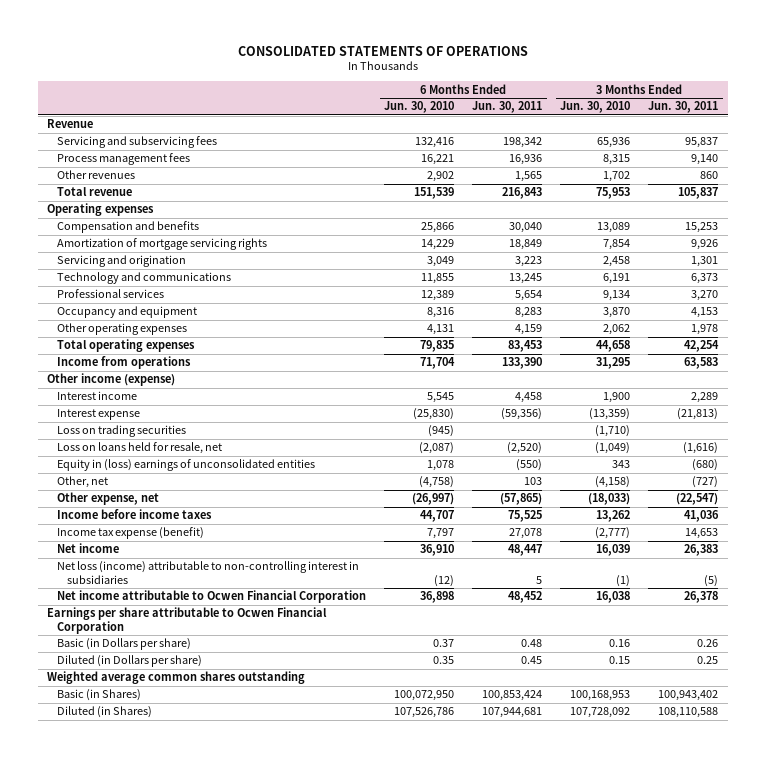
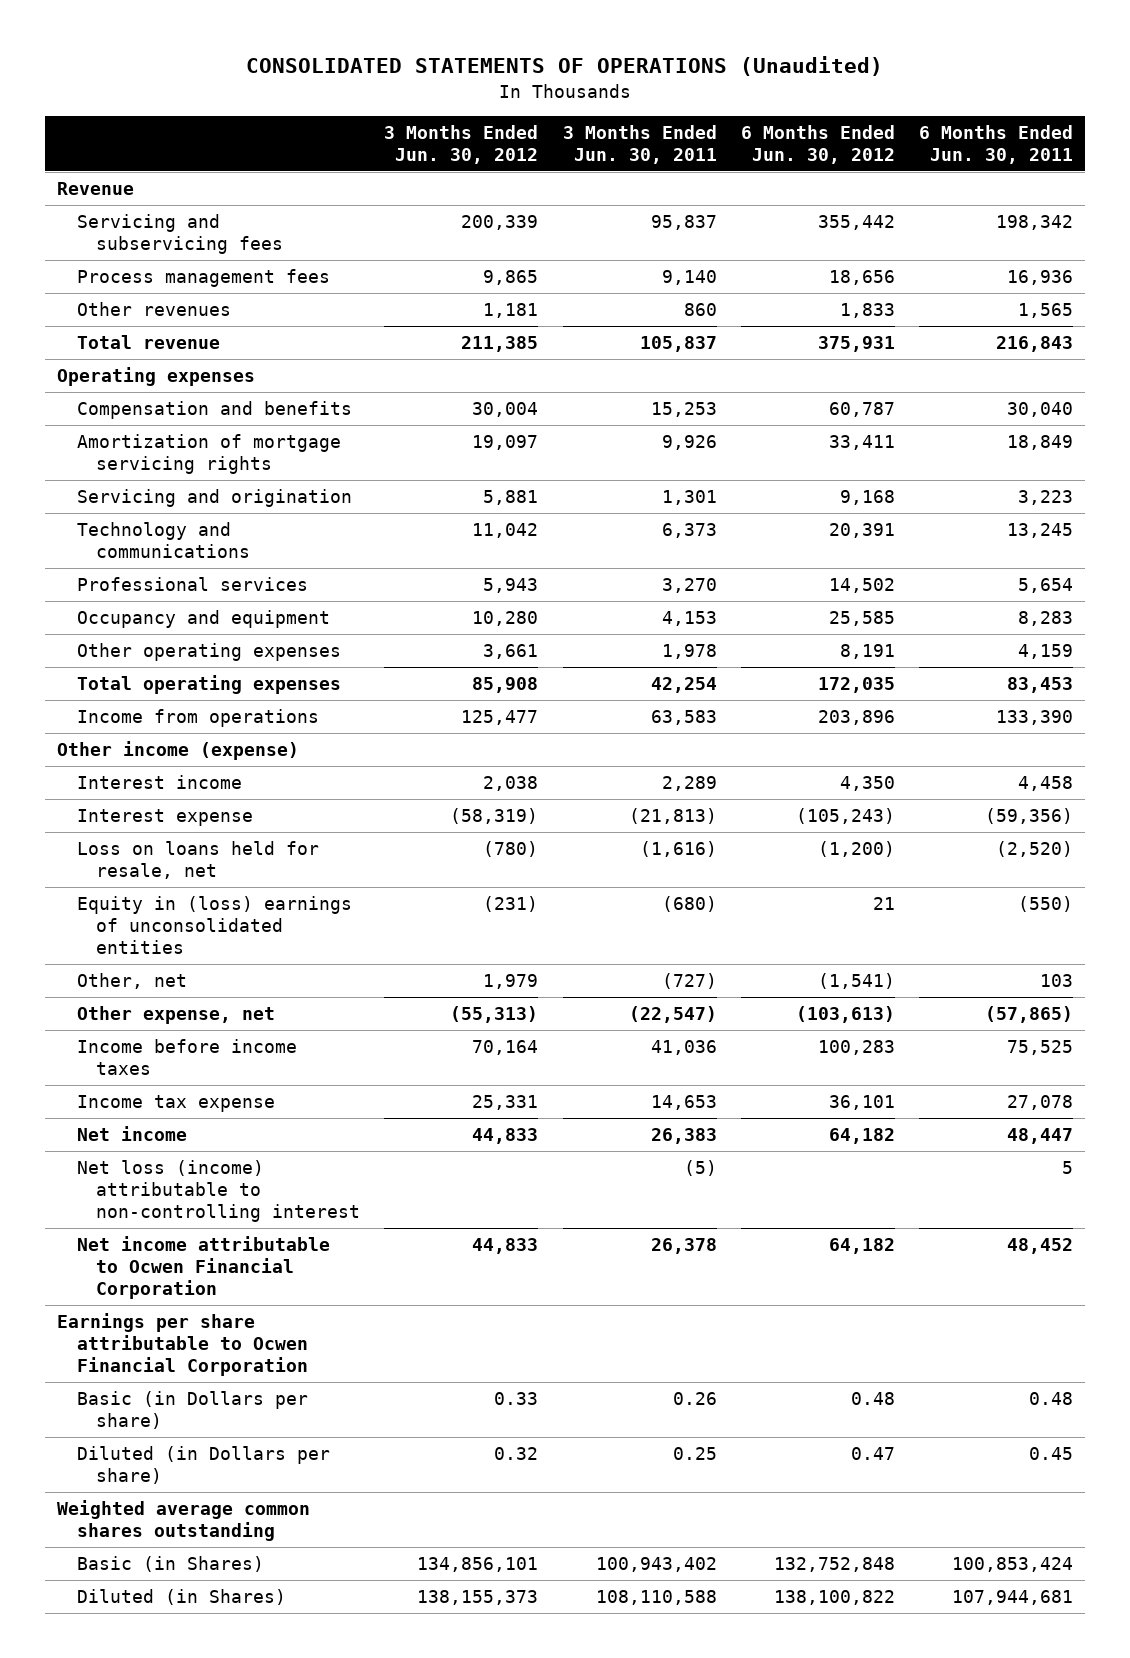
- CONSOLIDATED STATEMENTS OF OPERATIONS
+ CONSOLIDATED STATEMENTS OF OPERATIONS (Unaudited)
- | 6 Months Ended Jun. 30, 2010 | 6 Months Ended Jun. 30, 2011 | 3 Months Ended Jun. 30, 2010 | 3 Months Ended Jun. 30, 2011
+ | 3 Months Ended Jun. 30, 2012 | 3 Months Ended Jun. 30, 2011 | 6 Months Ended Jun. 30, 2012 | 6 Months Ended Jun. 30, 2011
- Loss on trading securities | (945) | | (1,710) |
- Income tax expense (benefit) | 7,797 | 27,078 | (2,777) | 14,653
+ Income tax expense | 25,331 | 14,653 | 36,101 | 27,078
- Net loss (income) attributable to non-controlling interest in subsidiaries | (12) | 5 | (1) | (5)
+ Net loss (income) attributable to non-controlling interest | | (5) | | 5

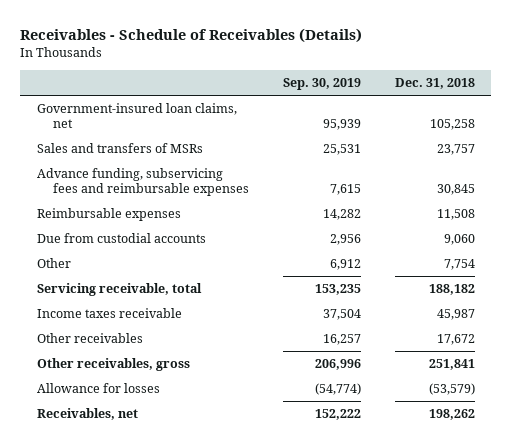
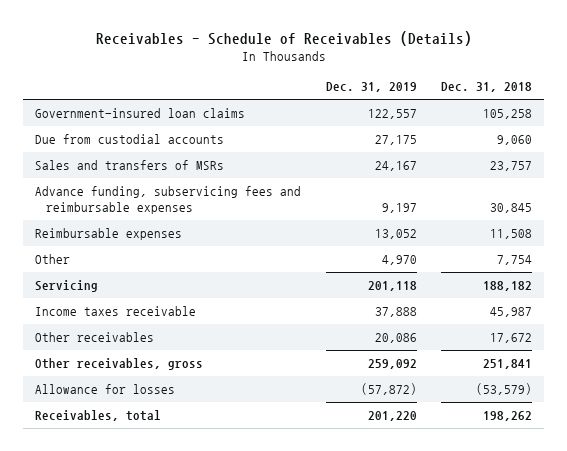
- | Sep. 30, 2019 | Dec. 31, 2018
+ | Dec. 31, 2019 | Dec. 31, 2018
- Government-insured loan claims, net | 95,939 | 105,258
+ Government-insured loan claims | 122,557 | 105,258
moved up: Due from custodial accounts | 27,175 | 9,060
- Servicing receivable, total | 153,235 | 188,182
+ Servicing | 201,118 | 188,182
- Receivables, net | 152,222 | 198,262
+ Receivables, total | 201,220 | 198,262

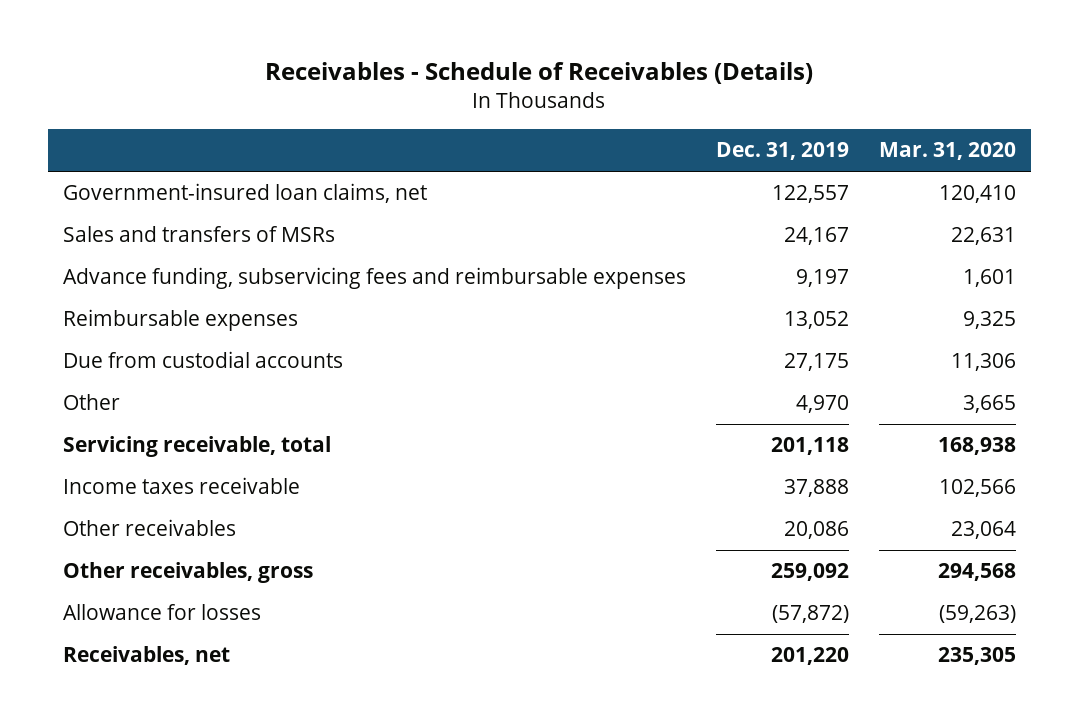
- | Dec. 31, 2019 | Dec. 31, 2018
+ | Dec. 31, 2019 | Mar. 31, 2020
- Government-insured loan claims | 122,557 | 105,258
+ Government-insured loan claims, net | 122,557 | 120,410
moved down: Due from custodial accounts | 27,175 | 11,306
- Servicing | 201,118 | 188,182
+ Servicing receivable, total | 201,118 | 168,938
- Receivables, total | 201,220 | 198,262
+ Receivables, net | 201,220 | 235,305

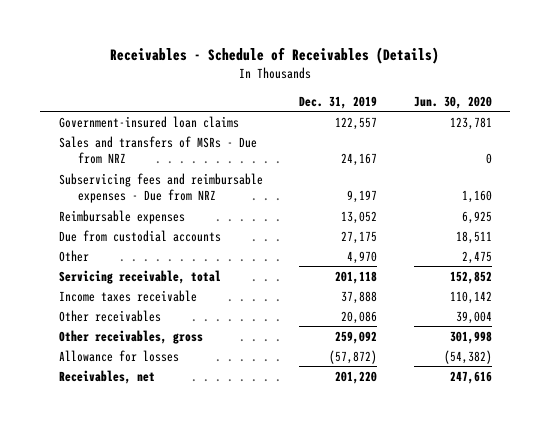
- | Dec. 31, 2019 | Mar. 31, 2020
+ | Dec. 31, 2019 | Jun. 30, 2020
- Government-insured loan claims, net | 122,557 | 120,410
- Sales and transfers of MSRs | 24,167 | 22,631
- Advance funding, subservicing fees and reimbursable expenses | 9,197 | 1,601
+ Government-insured loan claims | 122,557 | 123,781
+ Sales and transfers of MSRs - Due from NRZ | 24,167 | 0
+ Subservicing fees and reimbursable expenses - Due from NRZ | 9,197 | 1,160

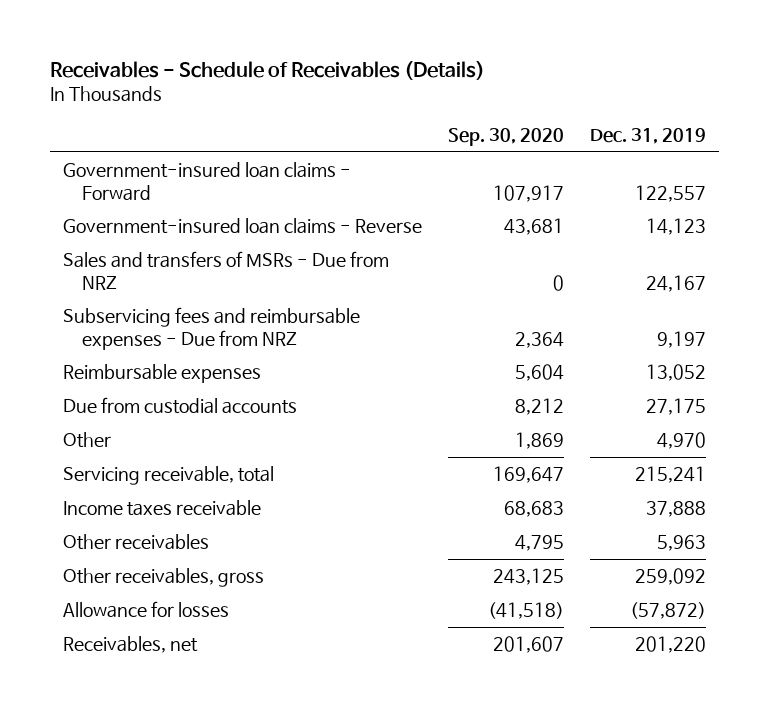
- | Dec. 31, 2019 | Jun. 30, 2020
+ | Sep. 30, 2020 | Dec. 31, 2019
- Government-insured loan claims | 122,557 | 123,781
+ Government-insured loan claims - Forward | 107,917 | 122,557
+ Government-insured loan claims - Reverse | 43,681 | 14,123
- Servicing receivable, total | 201,118 | 152,852
+ Servicing receivable, total | 169,647 | 215,241
- Other receivables | 20,086 | 39,004
+ Other receivables | 4,795 | 5,963

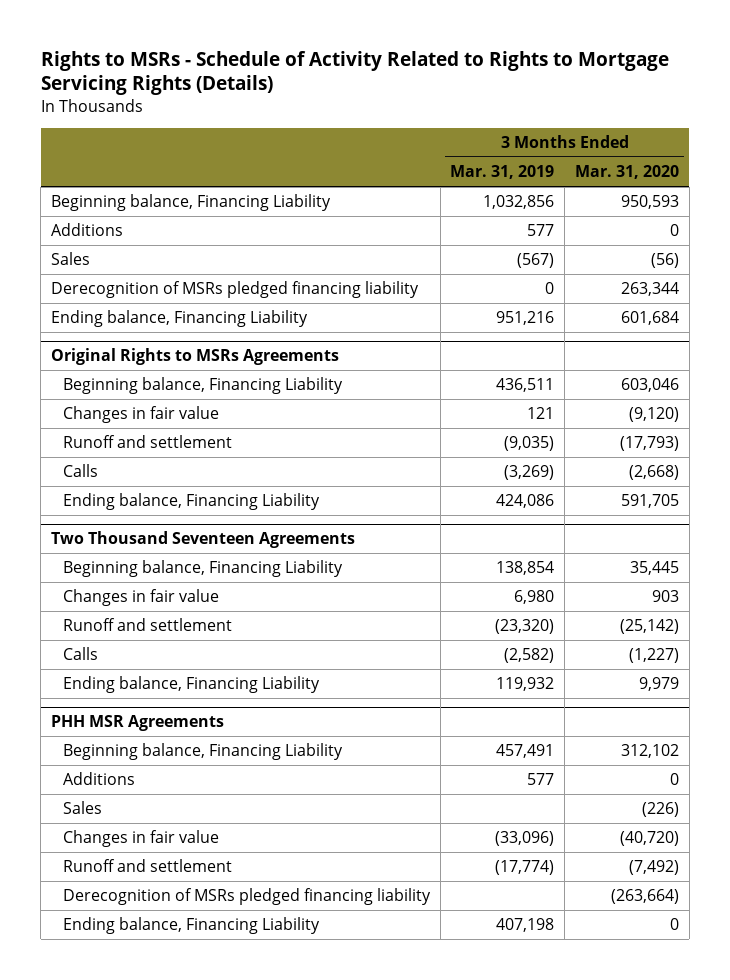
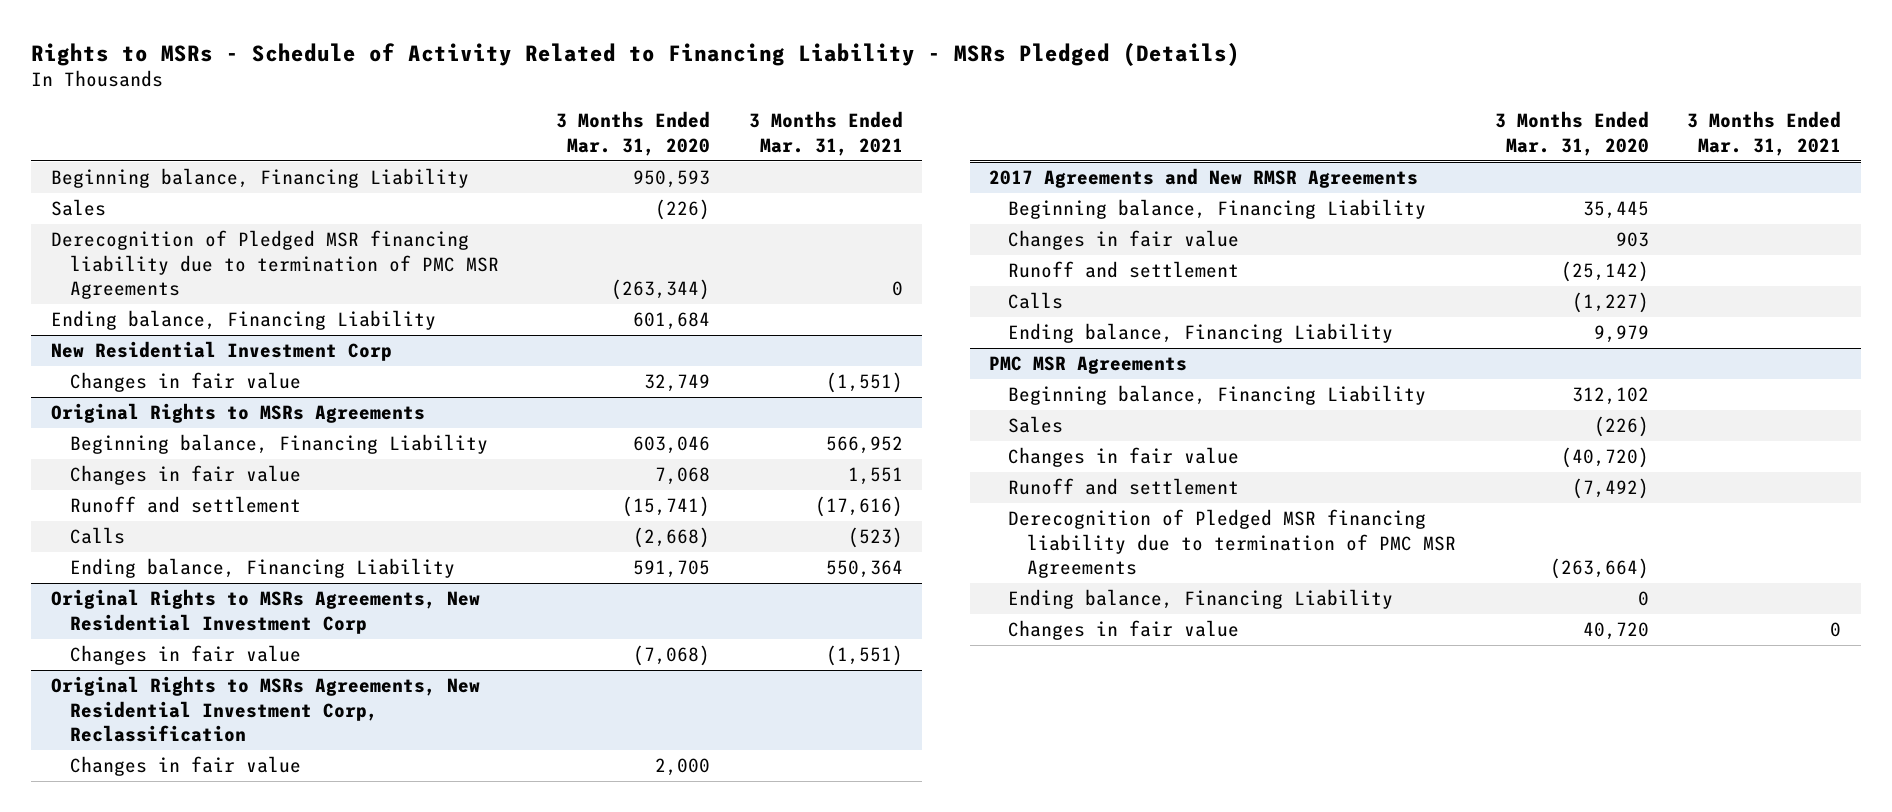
- Rights to MSRs - Schedule of Activity Related to Rights to Mortgage Servicing Rights (Details)
+ Rights to MSRs - Schedule of Activity Related to Financing Liability - MSRs Pledged (Details)
- | 3 Months Ended Mar. 31, 2019 | 3 Months Ended Mar. 31, 2020
+ | 3 Months Ended Mar. 31, 2020 | 3 Months Ended Mar. 31, 2021
- Additions | 577 | 0
- Sales | (567) | (56)
- Derecognition of MSRs pledged financing liability | 0 | 263,344
+ Sales | (226) |
+ Derecognition of Pledged MSR financing liability due to termination of PMC MSR Agreements | (263,344) | 0
+ New Residential Investment Corp
+ Changes in fair value | 32,749 | (1,551)
@ Original Rights to MSRs Agreements
- Changes in fair value | 121 | (9,120)
- Runoff and settlement | (9,035) | (17,793)
+ Changes in fair value | 7,068 | 1,551
+ Runoff and settlement | (15,741) | (17,616)
- Two Thousand Seventeen Agreements
+ Original Rights to MSRs Agreements, New Residential Investment Corp
+ Changes in fair value | (7,068) | (1,551)
+ Original Rights to MSRs Agreements, New Residential Investment Corp, Reclassification
+ Changes in fair value | 2,000 |
+ 2017 Agreements and New RMSR Agreements
- PHH MSR Agreements
+ PMC MSR Agreements
- Additions | 577 | 0
- Derecognition of MSRs pledged financing liability | | (263,664)
+ Derecognition of Pledged MSR financing liability due to termination of PMC MSR Agreements | (263,664) |
+ Changes in fair value | 40,720 | 0

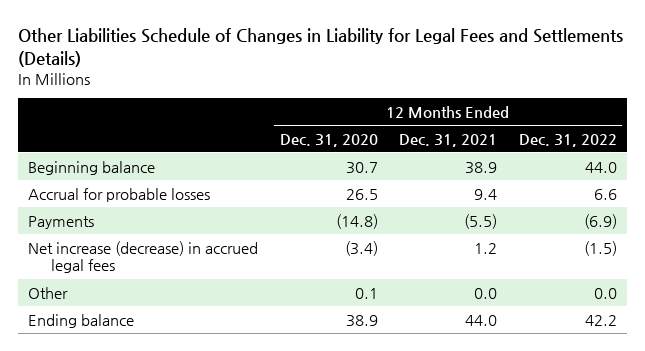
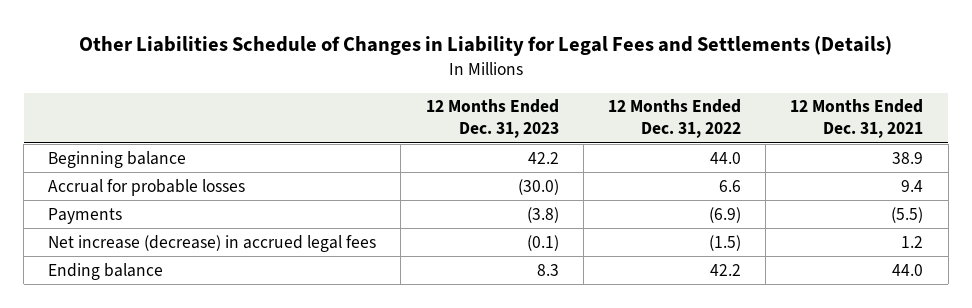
- | 12 Months Ended Dec. 31, 2020 | 12 Months Ended Dec. 31, 2021 | 12 Months Ended Dec. 31, 2022
+ | 12 Months Ended Dec. 31, 2023 | 12 Months Ended Dec. 31, 2022 | 12 Months Ended Dec. 31, 2021
- Other | 0.1 | 0.0 | 0.0

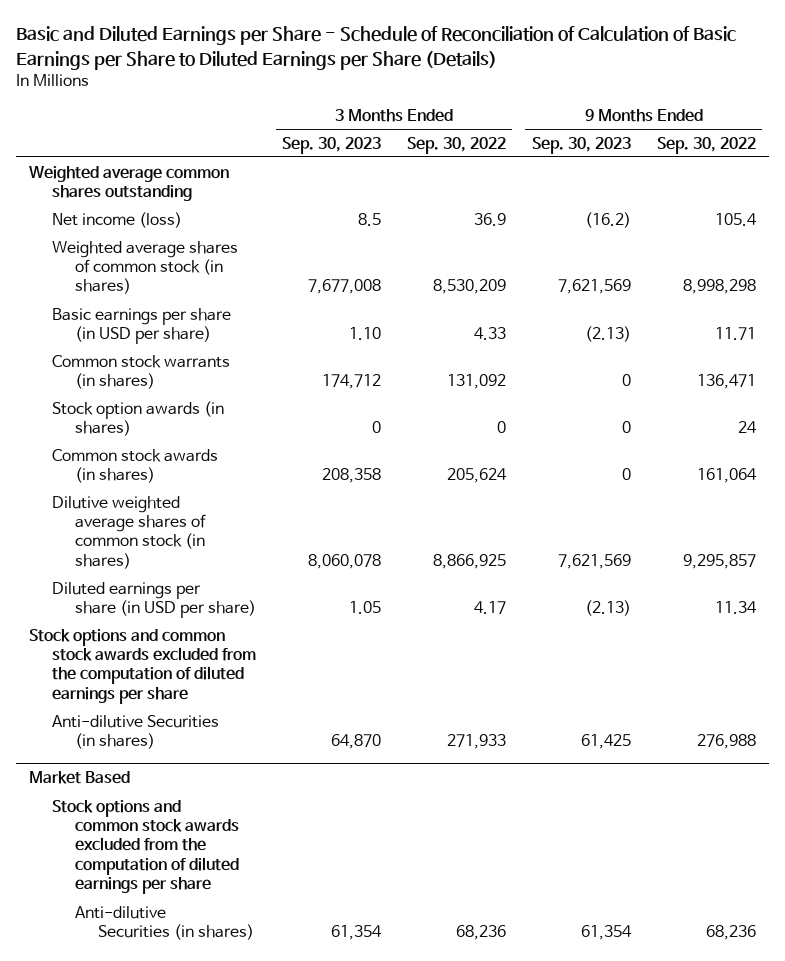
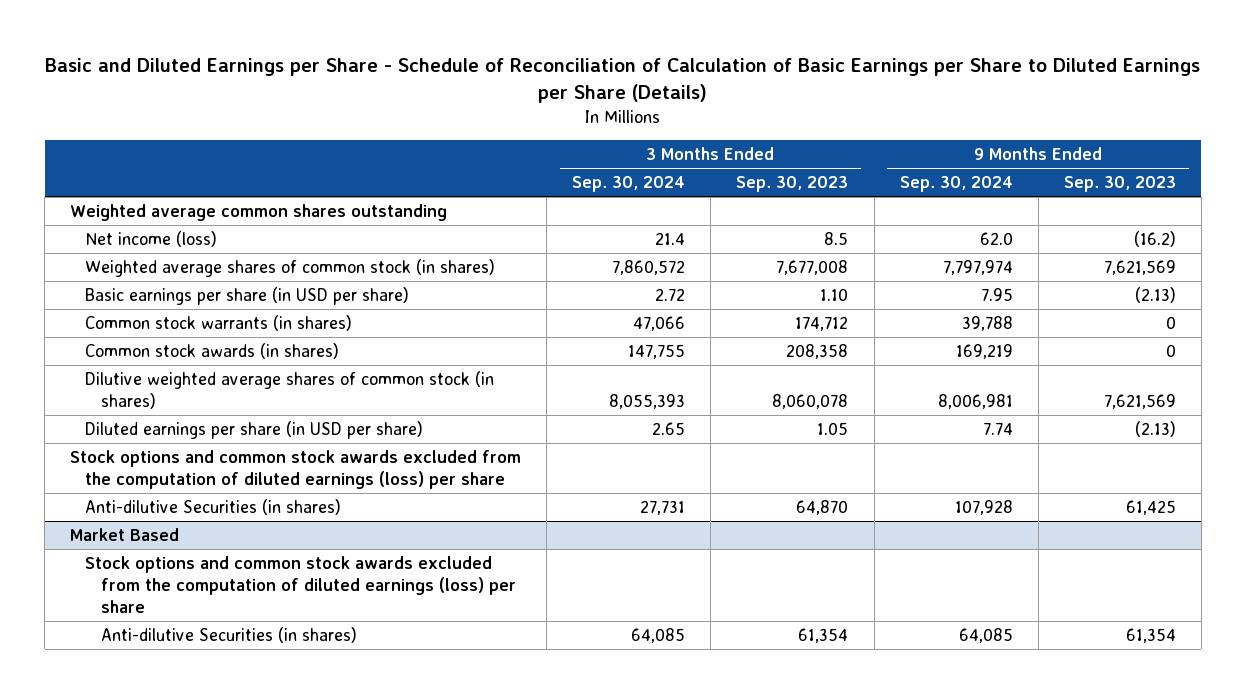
- | 3 Months Ended Sep. 30, 2023 | 3 Months Ended Sep. 30, 2022 | 9 Months Ended Sep. 30, 2023 | 9 Months Ended Sep. 30, 2022
+ | 3 Months Ended Sep. 30, 2024 | 3 Months Ended Sep. 30, 2023 | 9 Months Ended Sep. 30, 2024 | 9 Months Ended Sep. 30, 2023
- Stock option awards (in shares) | 0 | 0 | 0 | 24
- Stock options and common stock awards excluded from the computation of diluted earnings per share
+ Stock options and common stock awards excluded from the computation of diluted earnings (loss) per share
@ Market Based
- Stock options and common stock awards excluded from the computation of diluted earnings per share
+ Stock options and common stock awards excluded from the computation of diluted earnings (loss) per share

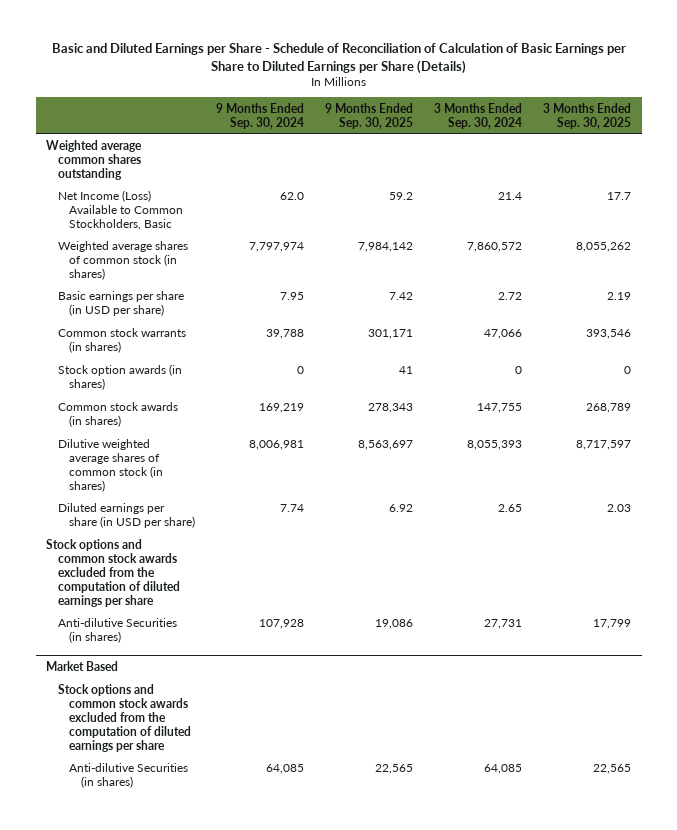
- | 3 Months Ended Sep. 30, 2024 | 3 Months Ended Sep. 30, 2023 | 9 Months Ended Sep. 30, 2024 | 9 Months Ended Sep. 30, 2023
+ | 9 Months Ended Sep. 30, 2024 | 9 Months Ended Sep. 30, 2025 | 3 Months Ended Sep. 30, 2024 | 3 Months Ended Sep. 30, 2025
- Net income (loss) | 21.4 | 8.5 | 62.0 | (16.2)
+ Net Income (Loss) Available to Common Stockholders, Basic | 62.0 | 59.2 | 21.4 | 17.7
+ Stock option awards (in shares) | 0 | 41 | 0 | 0
- Stock options and common stock awards excluded from the computation of diluted earnings (loss) per share
+ Stock options and common stock awards excluded from the computation of diluted earnings per share
@ Market Based
- Stock options and common stock awards excluded from the computation of diluted earnings (loss) per share
+ Stock options and common stock awards excluded from the computation of diluted earnings per share

